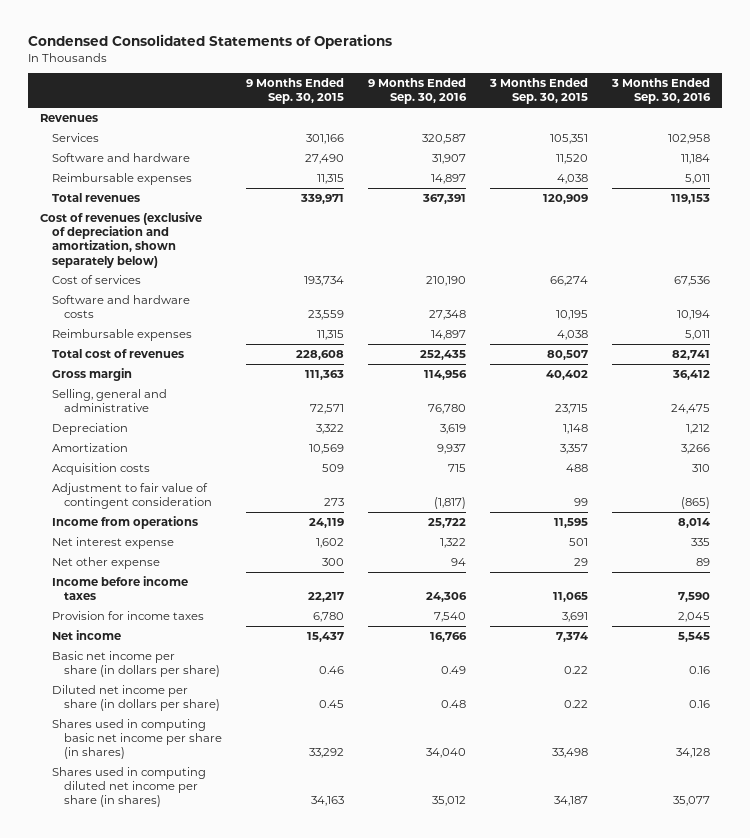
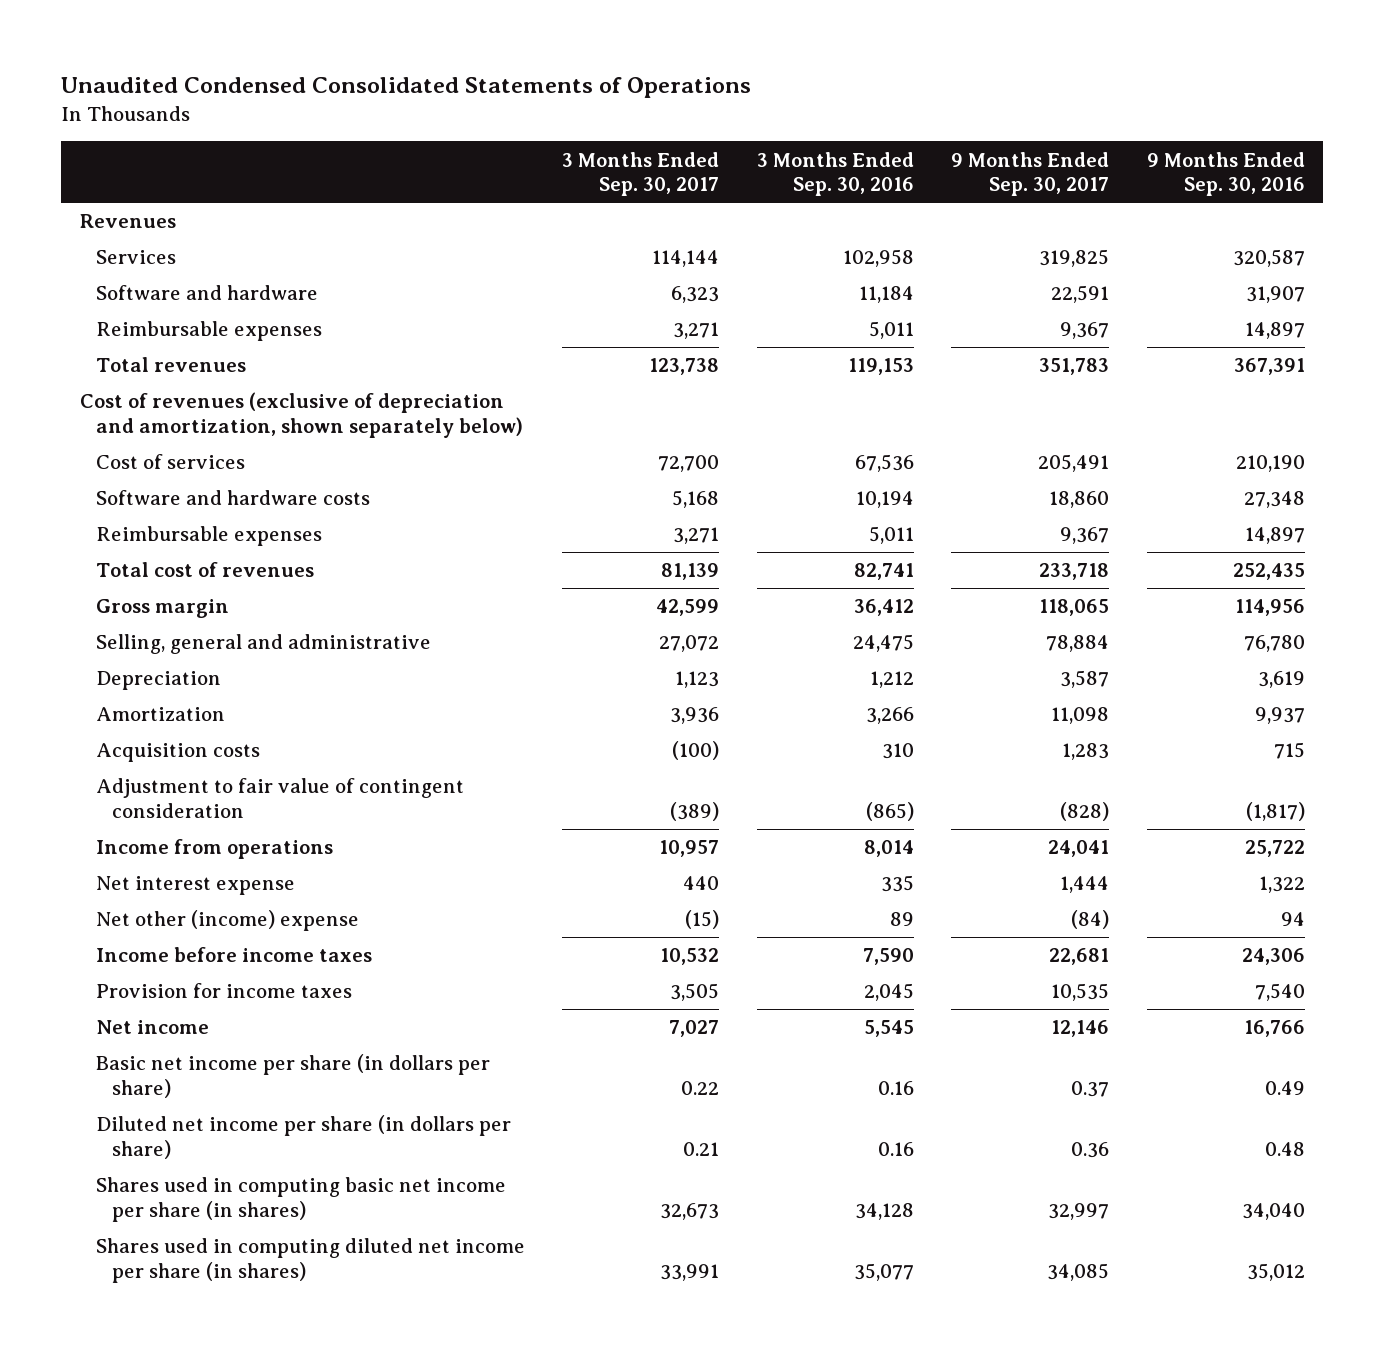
- Condensed Consolidated Statements of Operations
+ Unaudited Condensed Consolidated Statements of Operations
- | 9 Months Ended Sep. 30, 2015 | 9 Months Ended Sep. 30, 2016 | 3 Months Ended Sep. 30, 2015 | 3 Months Ended Sep. 30, 2016
+ | 3 Months Ended Sep. 30, 2017 | 3 Months Ended Sep. 30, 2016 | 9 Months Ended Sep. 30, 2017 | 9 Months Ended Sep. 30, 2016
- Net other expense | 300 | 94 | 29 | 89
+ Net other (income) expense | (15) | 89 | (84) | 94

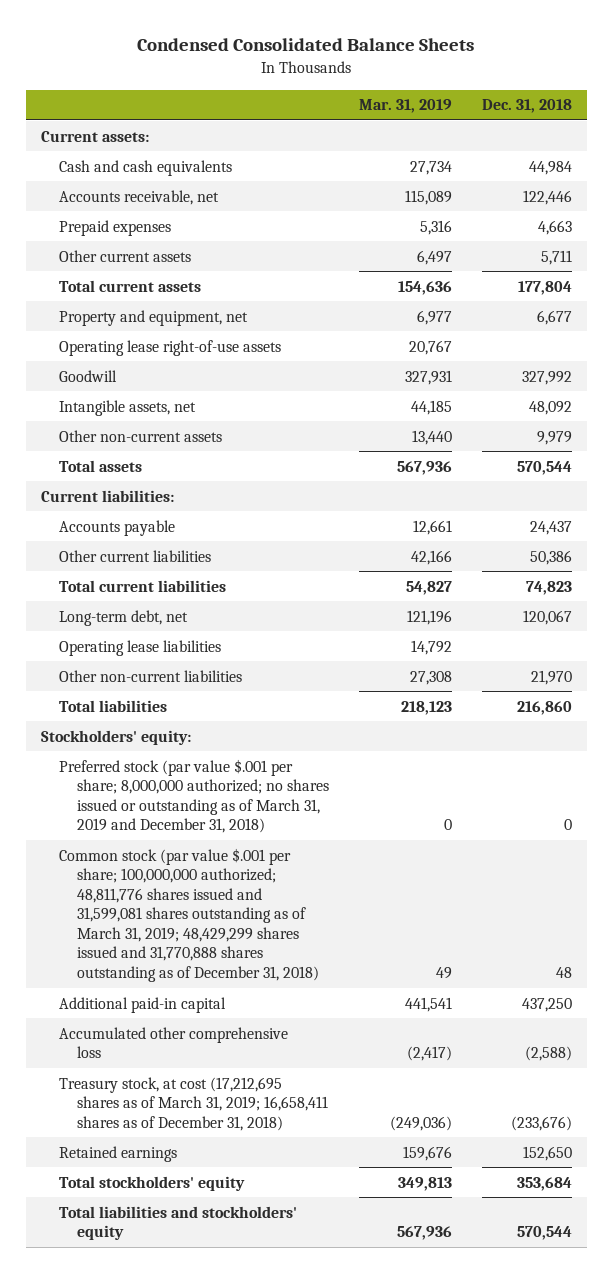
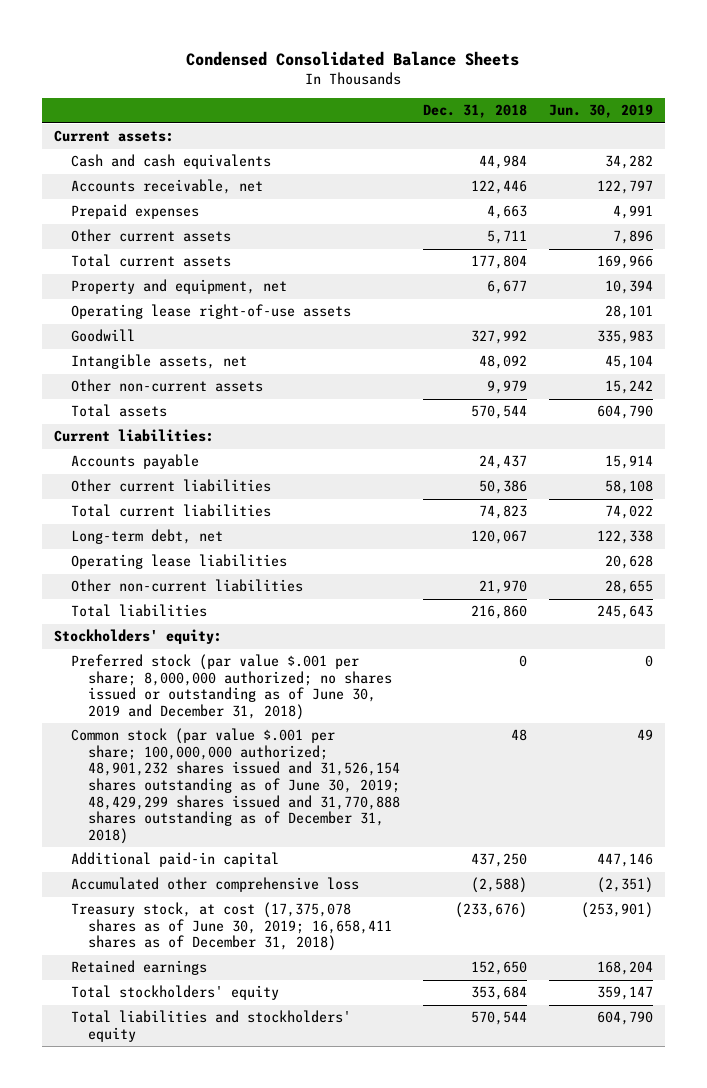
- | Mar. 31, 2019 | Dec. 31, 2018
+ | Dec. 31, 2018 | Jun. 30, 2019
- Preferred stock (par value $.001 per share; 8,000,000 authorized; no shares issued or outstanding as of March 31, 2019 and December 31, 2018) | 0 | 0
- Common stock (par value $.001 per share; 100,000,000 authorized; 48,811,776 shares issued and 31,599,081 shares outstanding as of March 31, 2019; 48,429,299 shares issued and 31,770,888 shares outstanding as of December 31, 2018) | 49 | 48
+ Preferred stock (par value $.001 per share; 8,000,000 authorized; no shares issued or outstanding as of June 30, 2019 and December 31, 2018) | 0 | 0
+ Common stock (par value $.001 per share; 100,000,000 authorized; 48,901,232 shares issued and 31,526,154 shares outstanding as of June 30, 2019; 48,429,299 shares issued and 31,770,888 shares outstanding as of December 31, 2018) | 48 | 49
- Treasury stock, at cost (17,212,695 shares as of March 31, 2019; 16,658,411 shares as of December 31, 2018) | (249,036) | (233,676)
+ Treasury stock, at cost (17,375,078 shares as of June 30, 2019; 16,658,411 shares as of December 31, 2018) | (233,676) | (253,901)

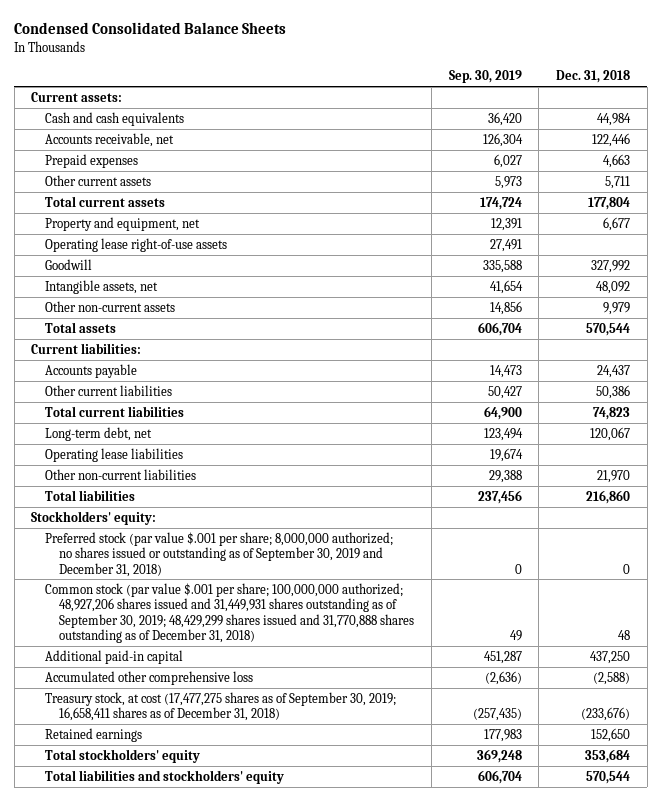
- | Dec. 31, 2018 | Jun. 30, 2019
+ | Sep. 30, 2019 | Dec. 31, 2018
- Preferred stock (par value $.001 per share; 8,000,000 authorized; no shares issued or outstanding as of June 30, 2019 and December 31, 2018) | 0 | 0
- Common stock (par value $.001 per share; 100,000,000 authorized; 48,901,232 shares issued and 31,526,154 shares outstanding as of June 30, 2019; 48,429,299 shares issued and 31,770,888 shares outstanding as of December 31, 2018) | 48 | 49
+ Preferred stock (par value $.001 per share; 8,000,000 authorized; no shares issued or outstanding as of September 30, 2019 and December 31, 2018) | 0 | 0
+ Common stock (par value $.001 per share; 100,000,000 authorized; 48,927,206 shares issued and 31,449,931 shares outstanding as of September 30, 2019; 48,429,299 shares issued and 31,770,888 shares outstanding as of December 31, 2018) | 49 | 48
- Treasury stock, at cost (17,375,078 shares as of June 30, 2019; 16,658,411 shares as of December 31, 2018) | (233,676) | (253,901)
+ Treasury stock, at cost (17,477,275 shares as of September 30, 2019; 16,658,411 shares as of December 31, 2018) | (257,435) | (233,676)

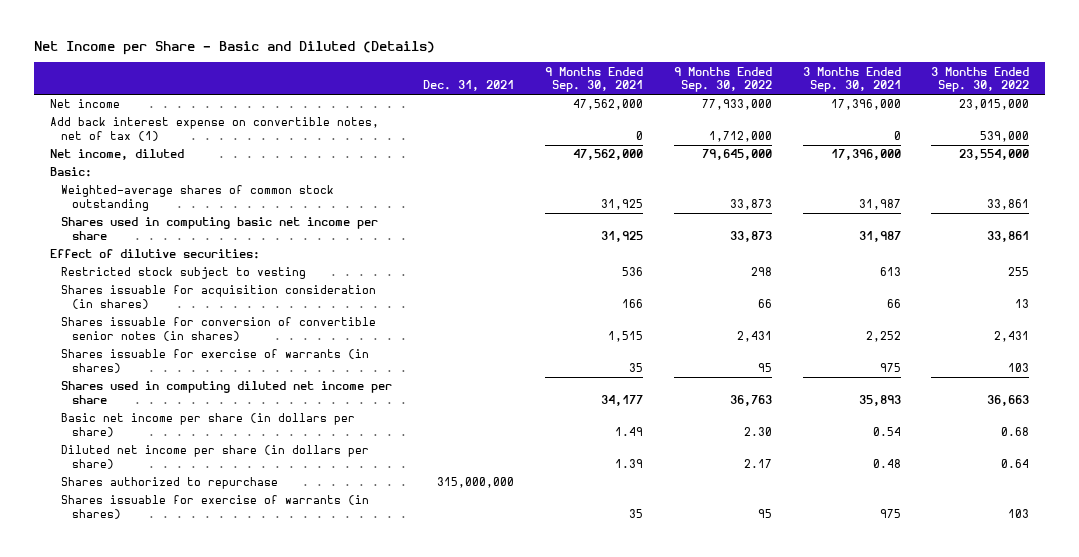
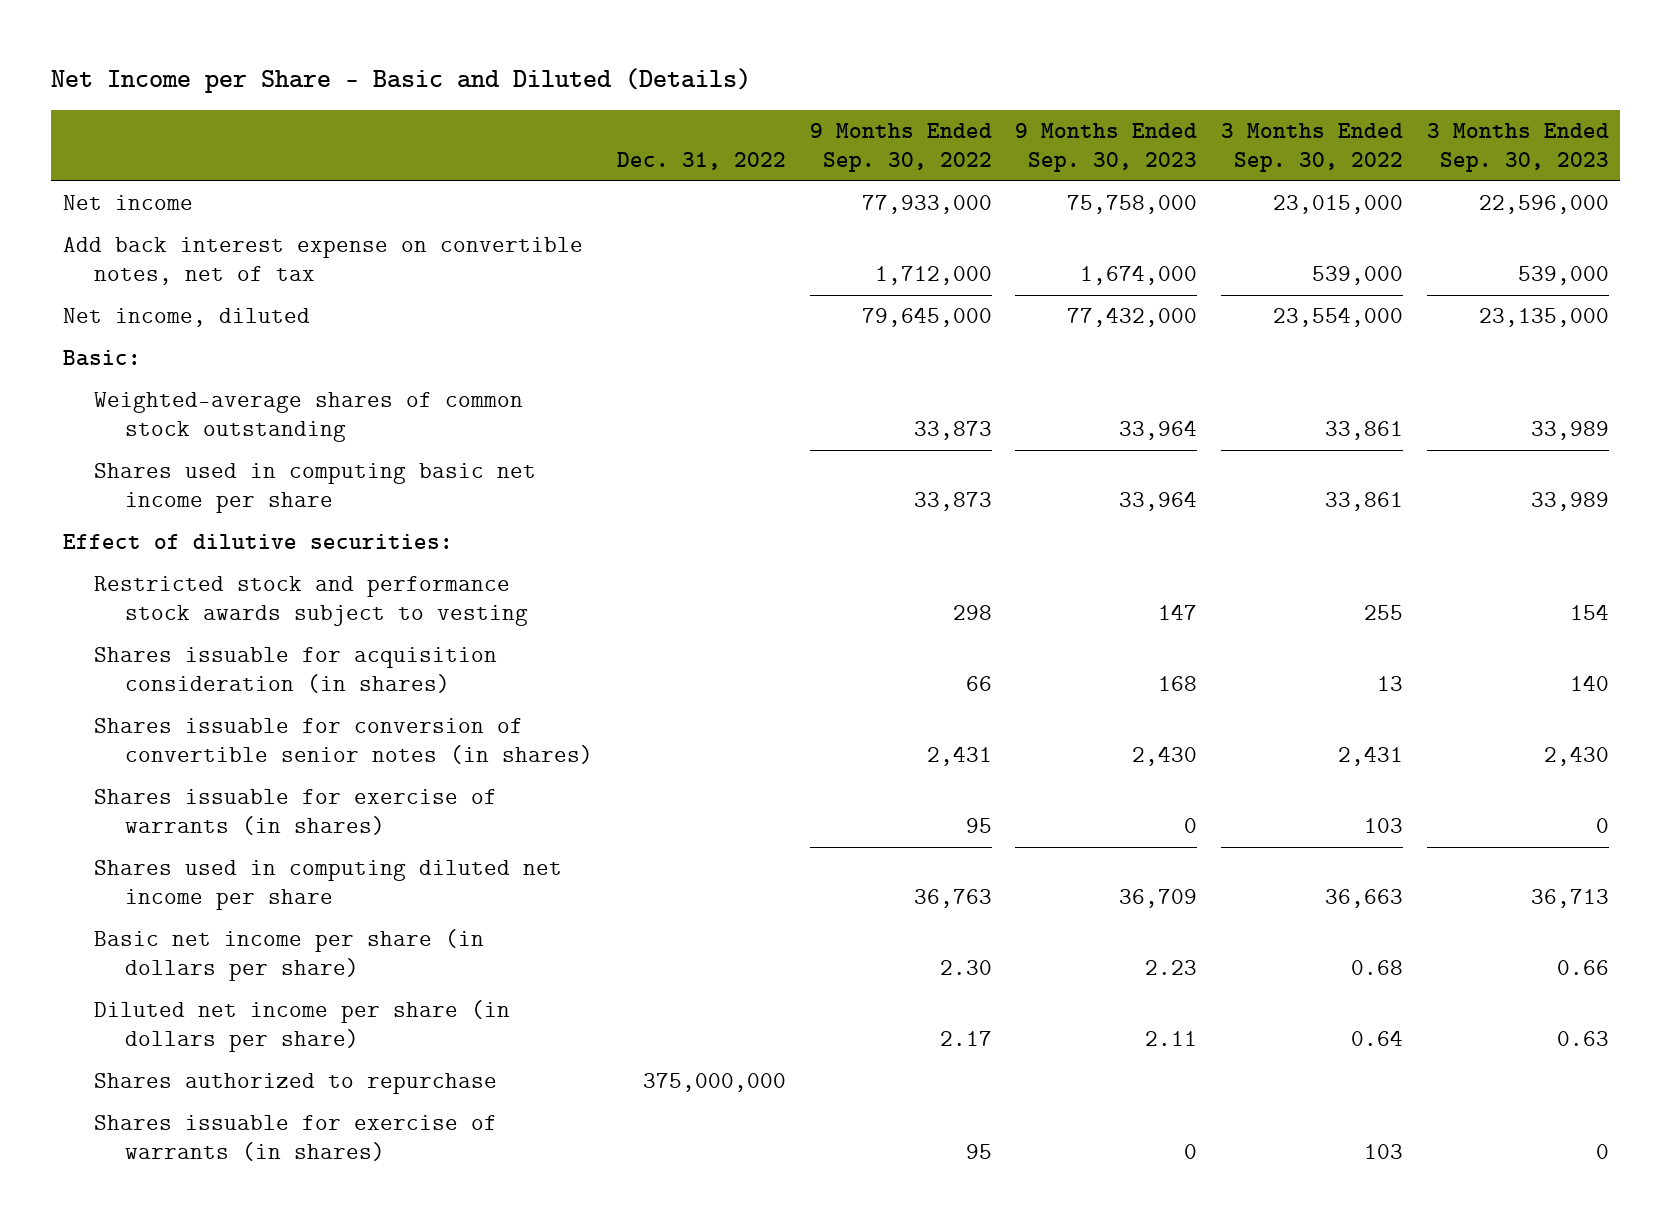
- | Dec. 31, 2021 | 9 Months Ended Sep. 30, 2021 | 9 Months Ended Sep. 30, 2022 | 3 Months Ended Sep. 30, 2021 | 3 Months Ended Sep. 30, 2022
+ | Dec. 31, 2022 | 9 Months Ended Sep. 30, 2022 | 9 Months Ended Sep. 30, 2023 | 3 Months Ended Sep. 30, 2022 | 3 Months Ended Sep. 30, 2023
- Add back interest expense on convertible notes, net of tax (1) | | 0 | 1,712,000 | 0 | 539,000
+ Add back interest expense on convertible notes, net of tax | | 1,712,000 | 1,674,000 | 539,000 | 539,000
- Restricted stock subject to vesting | | 536 | 298 | 613 | 255
+ Restricted stock and performance stock awards subject to vesting | | 298 | 147 | 255 | 154

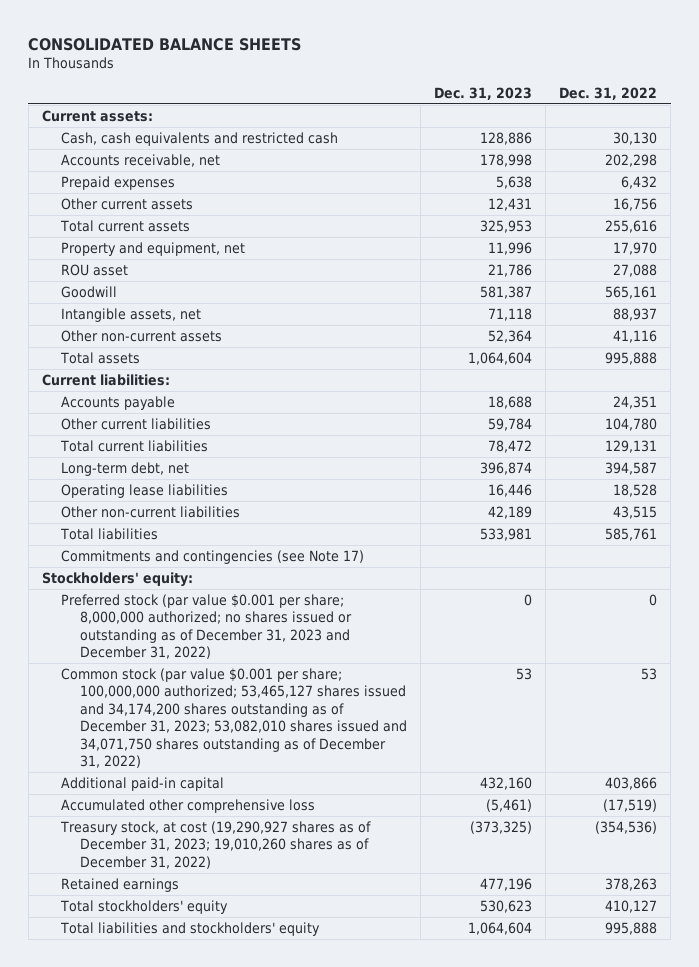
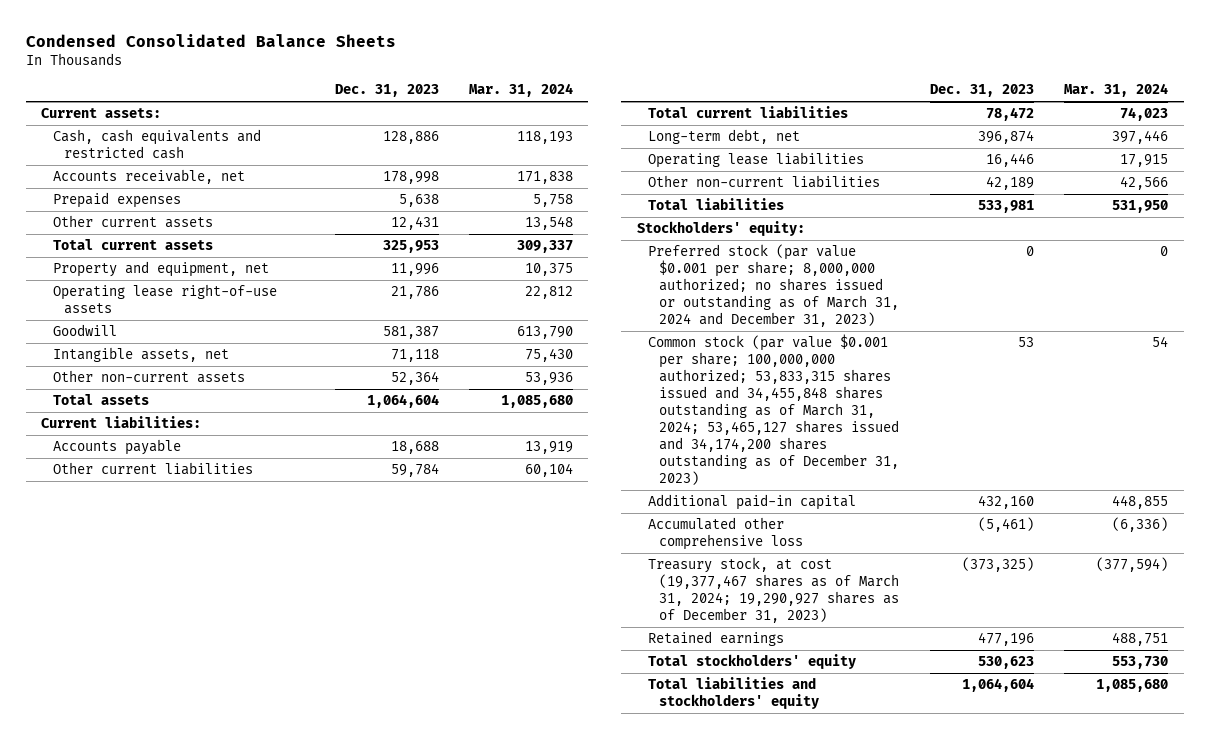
- CONSOLIDATED BALANCE SHEETS
+ Condensed Consolidated Balance Sheets
- | Dec. 31, 2023 | Dec. 31, 2022
+ | Dec. 31, 2023 | Mar. 31, 2024
- ROU asset | 21,786 | 27,088
+ Operating lease right-of-use assets | 21,786 | 22,812
- Commitments and contingencies (see Note 17)
- Preferred stock (par value $0.001 per share; 8,000,000 authorized; no shares issued or outstanding as of December 31, 2023 and December 31, 2022) | 0 | 0
- Common stock (par value $0.001 per share; 100,000,000 authorized; 53,465,127 shares issued and 34,174,200 shares outstanding as of December 31, 2023; 53,082,010 shares issued and 34,071,750 shares outstanding as of December 31, 2022) | 53 | 53
+ Preferred stock (par value $0.001 per share; 8,000,000 authorized; no shares issued or outstanding as of March 31, 2024 and December 31, 2023) | 0 | 0
+ Common stock (par value $0.001 per share; 100,000,000 authorized; 53,833,315 shares issued and 34,455,848 shares outstanding as of March 31, 2024; 53,465,127 shares issued and 34,174,200 shares outstanding as of December 31, 2023) | 53 | 54
- Treasury stock, at cost (19,290,927 shares as of December 31, 2023; 19,010,260 shares as of December 31, 2022) | (373,325) | (354,536)
+ Treasury stock, at cost (19,377,467 shares as of March 31, 2024; 19,290,927 shares as of December 31, 2023) | (373,325) | (377,594)

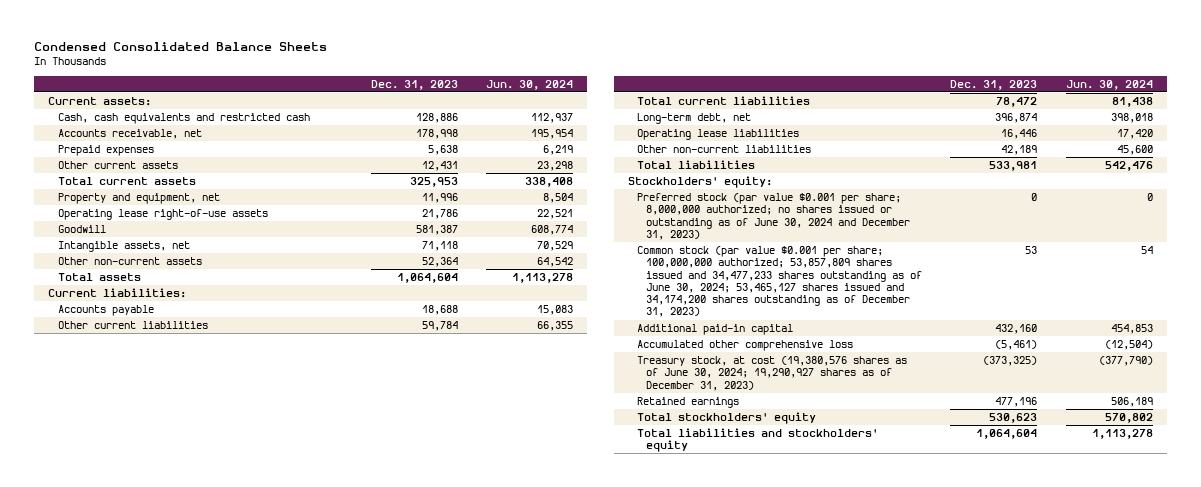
- | Dec. 31, 2023 | Mar. 31, 2024
+ | Dec. 31, 2023 | Jun. 30, 2024
- Preferred stock (par value $0.001 per share; 8,000,000 authorized; no shares issued or outstanding as of March 31, 2024 and December 31, 2023) | 0 | 0
- Common stock (par value $0.001 per share; 100,000,000 authorized; 53,833,315 shares issued and 34,455,848 shares outstanding as of March 31, 2024; 53,465,127 shares issued and 34,174,200 shares outstanding as of December 31, 2023) | 53 | 54
+ Preferred stock (par value $0.001 per share; 8,000,000 authorized; no shares issued or outstanding as of June 30, 2024 and December 31, 2023) | 0 | 0
+ Common stock (par value $0.001 per share; 100,000,000 authorized; 53,857,809 shares issued and 34,477,233 shares outstanding as of June 30, 2024; 53,465,127 shares issued and 34,174,200 shares outstanding as of December 31, 2023) | 53 | 54
- Treasury stock, at cost (19,377,467 shares as of March 31, 2024; 19,290,927 shares as of December 31, 2023) | (373,325) | (377,594)
+ Treasury stock, at cost (19,380,576 shares as of June 30, 2024; 19,290,927 shares as of December 31, 2023) | (373,325) | (377,790)

